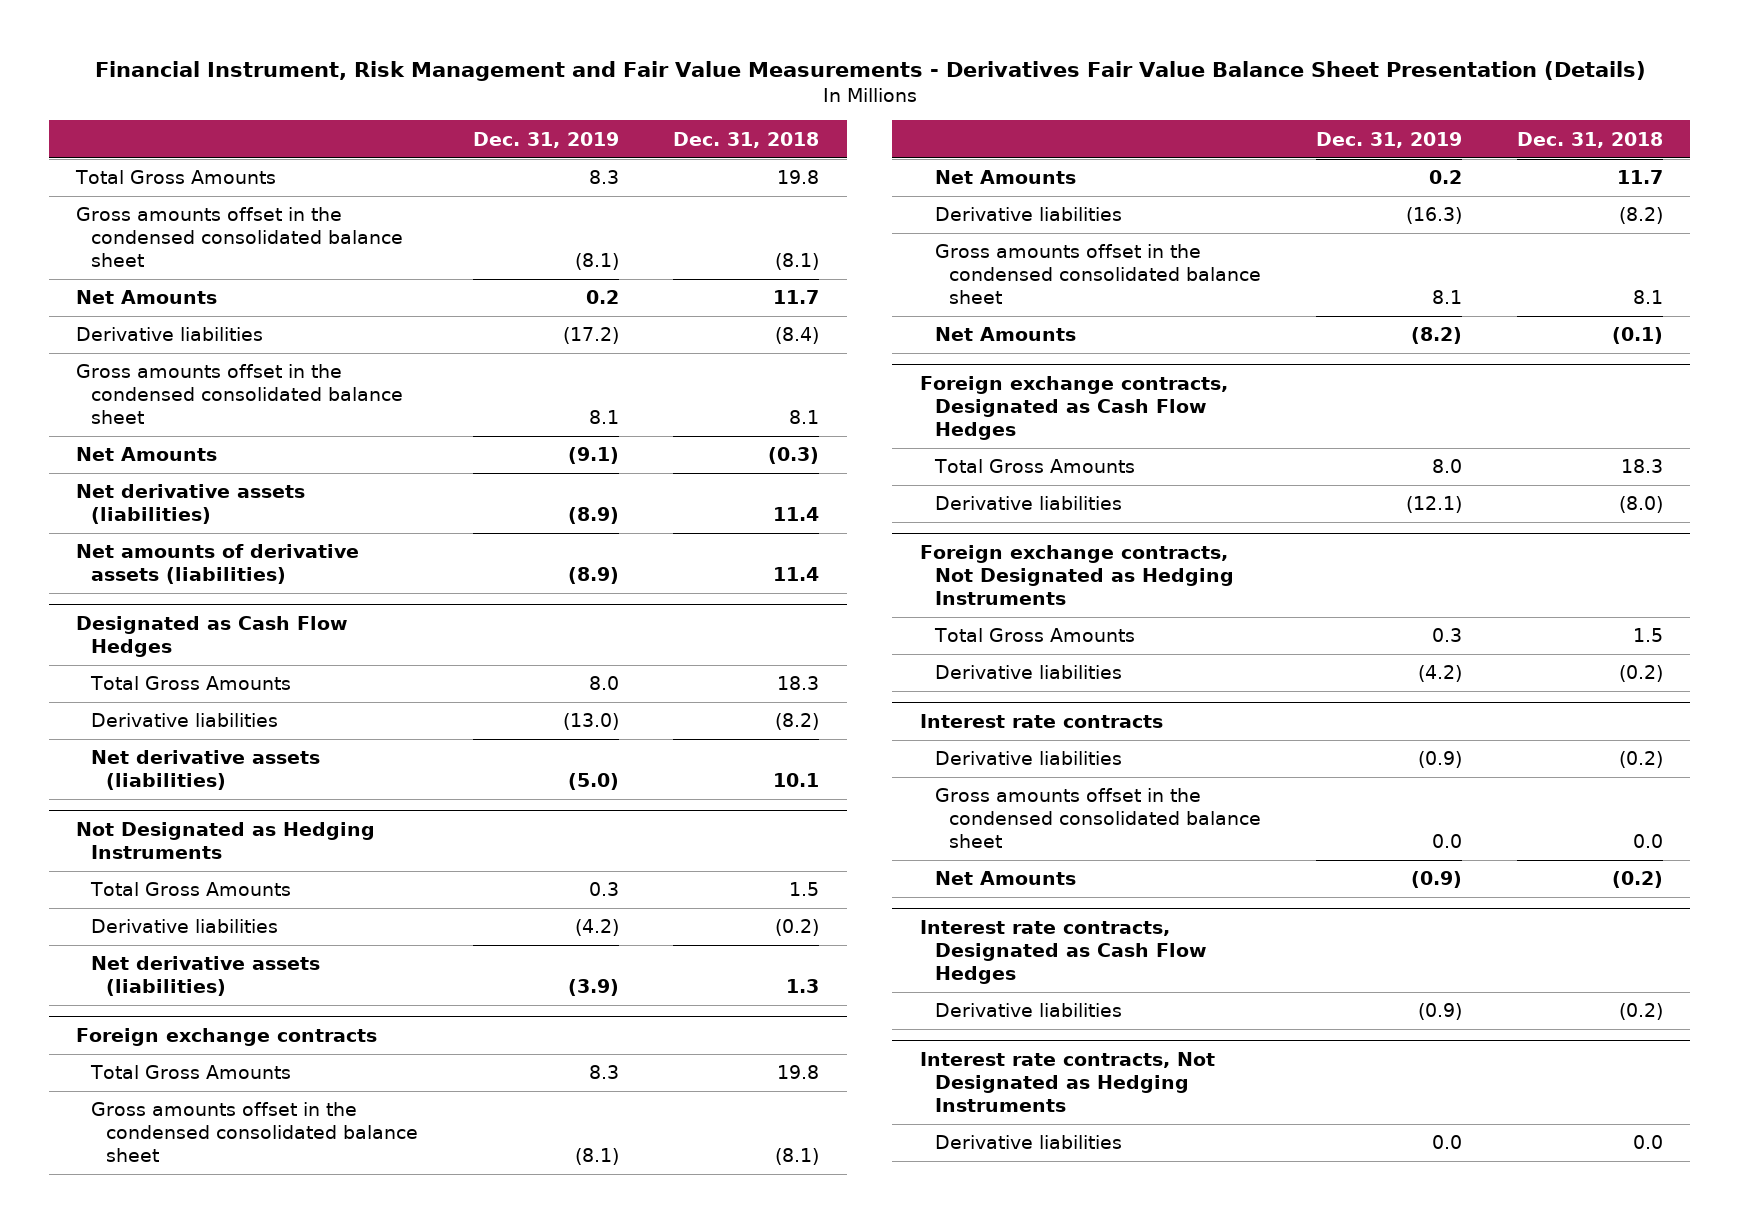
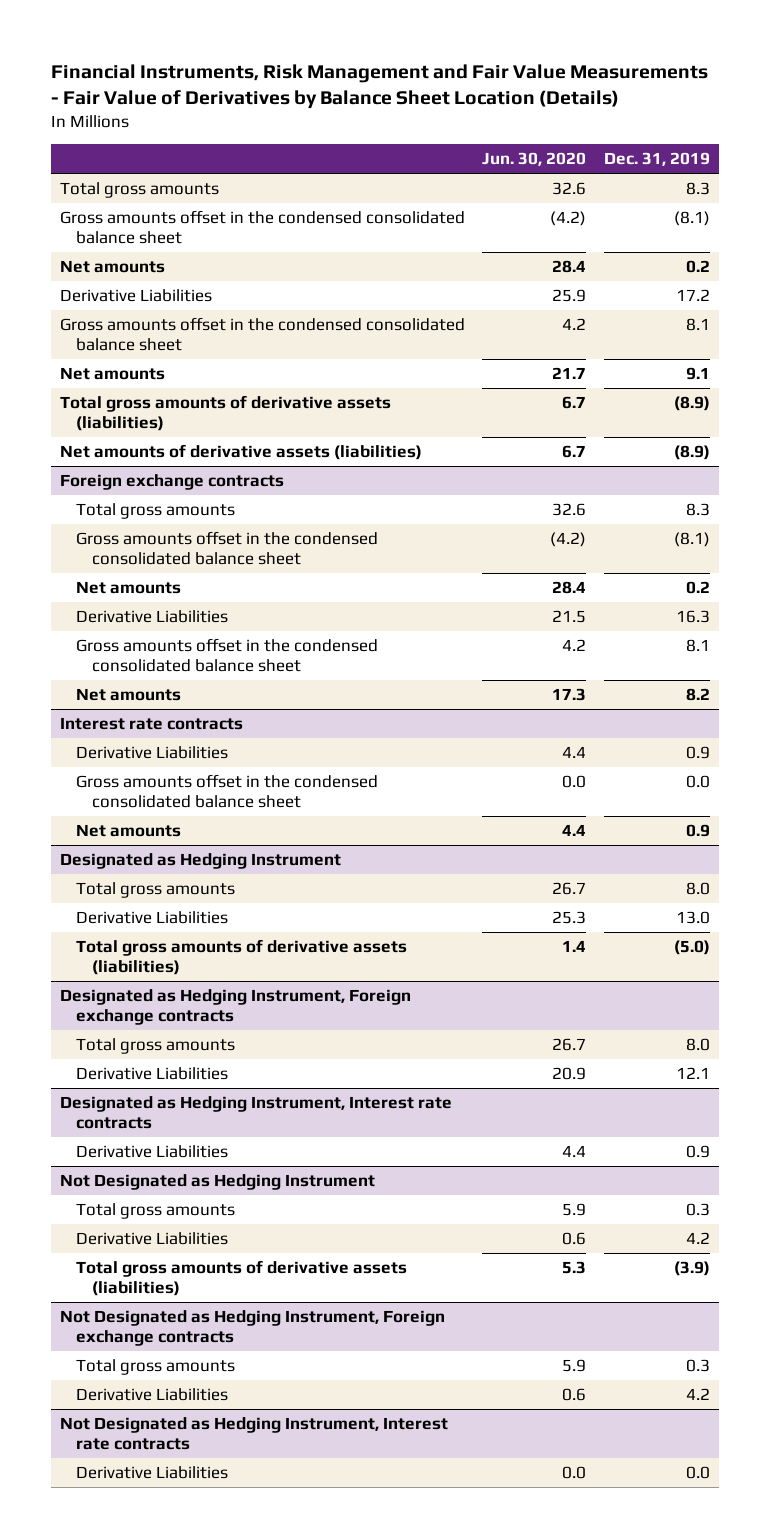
- Financial Instrument, Risk Management and Fair Value Measurements - Derivatives Fair Value Balance Sheet Presentation (Details)
+ Financial Instruments, Risk Management and Fair Value Measurements - Fair Value of Derivatives by Balance Sheet Location (Details)
- | Dec. 31, 2019 | Dec. 31, 2018
+ | Jun. 30, 2020 | Dec. 31, 2019
- Total Gross Amounts | 8.3 | 19.8
+ Total gross amounts | 32.6 | 8.3
- Net Amounts | 0.2 | 11.7
- Derivative liabilities | (17.2) | (8.4)
+ Net amounts | 28.4 | 0.2
+ Derivative Liabilities | 25.9 | 17.2
- Net Amounts | (9.1) | (0.3)
- Net derivative assets (liabilities) | (8.9) | 11.4
+ Net amounts | 21.7 | 9.1
+ Total gross amounts of derivative assets (liabilities) | 6.7 | (8.9)
- Designated as Cash Flow Hedges
- Total Gross Amounts | 8.0 | 18.3
- Derivative liabilities | (13.0) | (8.2)
- Net derivative assets (liabilities) | (5.0) | 10.1
- Not Designated as Hedging Instruments
- Total Gross Amounts | 0.3 | 1.5
- Derivative liabilities | (4.2) | (0.2)
- Net derivative assets (liabilities) | (3.9) | 1.3
@ Foreign exchange contracts
- Total Gross Amounts | 8.3 | 19.8
+ Total gross amounts | 32.6 | 8.3
- Net Amounts | 0.2 | 11.7
- Derivative liabilities | (16.3) | (8.2)
+ Net amounts | 28.4 | 0.2
+ Derivative Liabilities | 21.5 | 16.3
- Net Amounts | (8.2) | (0.1)
- Foreign exchange contracts, Designated as Cash Flow Hedges
- Total Gross Amounts | 8.0 | 18.3
- Derivative liabilities | (12.1) | (8.0)
- Foreign exchange contracts, Not Designated as Hedging Instruments
- Total Gross Amounts | 0.3 | 1.5
- Derivative liabilities | (4.2) | (0.2)
@ Foreign exchange contracts
+ Net amounts | 17.3 | 8.2
@ Interest rate contracts
- Derivative liabilities | (0.9) | (0.2)
+ Derivative Liabilities | 4.4 | 0.9
- Net Amounts | (0.9) | (0.2)
- Interest rate contracts, Designated as Cash Flow Hedges
- Derivative liabilities | (0.9) | (0.2)
- Interest rate contracts, Not Designated as Hedging Instruments
- Derivative liabilities | 0.0 | 0.0
@ Interest rate contracts
+ Net amounts | 4.4 | 0.9
+ Designated as Hedging Instrument
+ Total gross amounts | 26.7 | 8.0
+ Derivative Liabilities | 25.3 | 13.0
+ Total gross amounts of derivative assets (liabilities) | 1.4 | (5.0)
+ Designated as Hedging Instrument, Foreign exchange contracts
+ Total gross amounts | 26.7 | 8.0
+ Derivative Liabilities | 20.9 | 12.1
+ Designated as Hedging Instrument, Interest rate contracts
+ Derivative Liabilities | 4.4 | 0.9
+ Not Designated as Hedging Instrument
+ Total gross amounts | 5.9 | 0.3
+ Derivative Liabilities | 0.6 | 4.2
+ Total gross amounts of derivative assets (liabilities) | 5.3 | (3.9)
+ Not Designated as Hedging Instrument, Foreign exchange contracts
+ Total gross amounts | 5.9 | 0.3
+ Derivative Liabilities | 0.6 | 4.2
+ Not Designated as Hedging Instrument, Interest rate contracts
+ Derivative Liabilities | 0.0 | 0.0

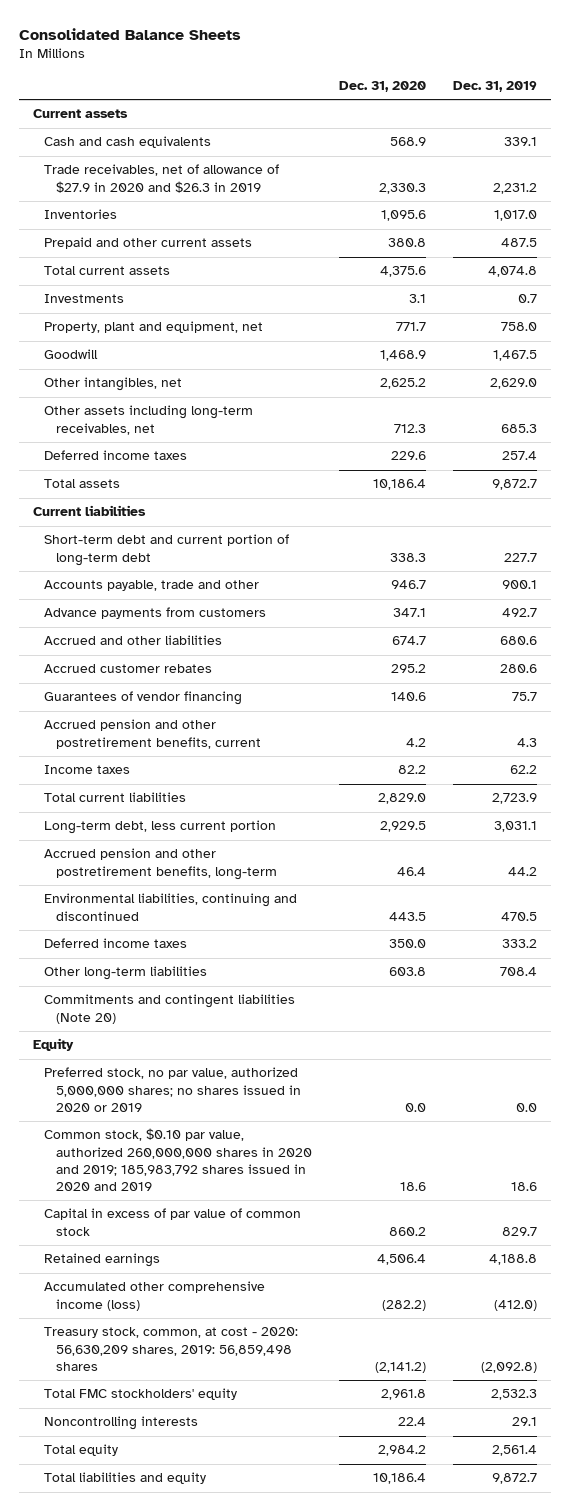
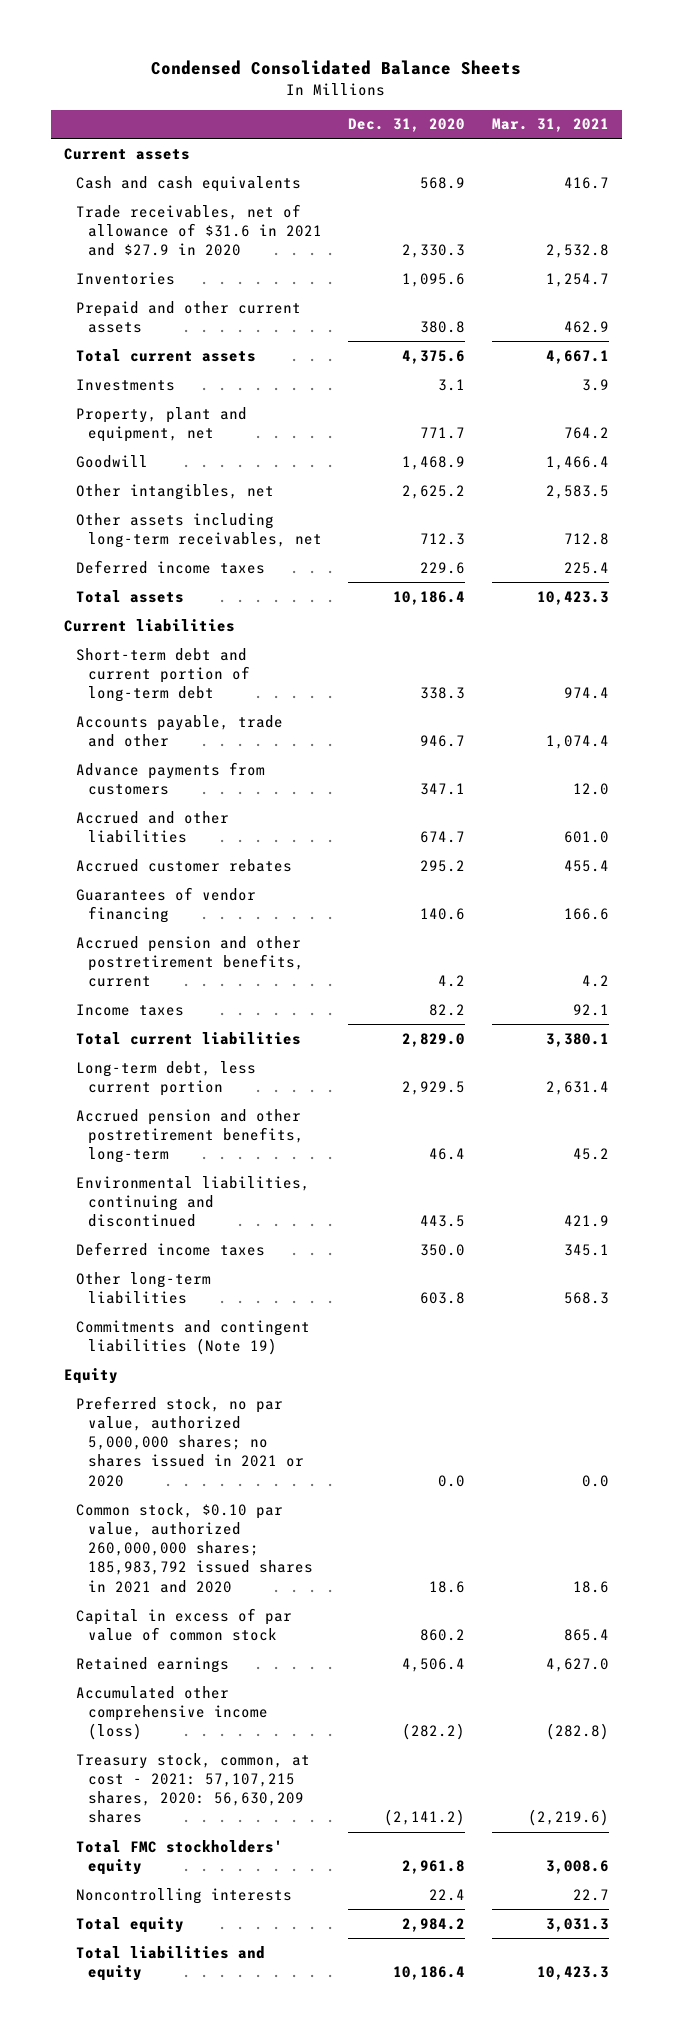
- Consolidated Balance Sheets
+ Condensed Consolidated Balance Sheets
- | Dec. 31, 2020 | Dec. 31, 2019
+ | Dec. 31, 2020 | Mar. 31, 2021
- Trade receivables, net of allowance of $27.9 in 2020 and $26.3 in 2019 | 2,330.3 | 2,231.2
+ Trade receivables, net of allowance of $31.6 in 2021 and $27.9 in 2020 | 2,330.3 | 2,532.8
- Commitments and contingent liabilities (Note 20)
+ Commitments and contingent liabilities (Note 19)
- Preferred stock, no par value, authorized 5,000,000 shares; no shares issued in 2020 or 2019 | 0.0 | 0.0
- Common stock, $0.10 par value, authorized 260,000,000 shares in 2020 and 2019; 185,983,792 shares issued in 2020 and 2019 | 18.6 | 18.6
+ Preferred stock, no par value, authorized 5,000,000 shares; no shares issued in 2021 or 2020 | 0.0 | 0.0
+ Common stock, $0.10 par value, authorized 260,000,000 shares; 185,983,792 issued shares in 2021 and 2020 | 18.6 | 18.6
- Treasury stock, common, at cost - 2020: 56,630,209 shares, 2019: 56,859,498 shares | (2,141.2) | (2,092.8)
+ Treasury stock, common, at cost - 2021: 57,107,215 shares, 2020: 56,630,209 shares | (2,141.2) | (2,219.6)

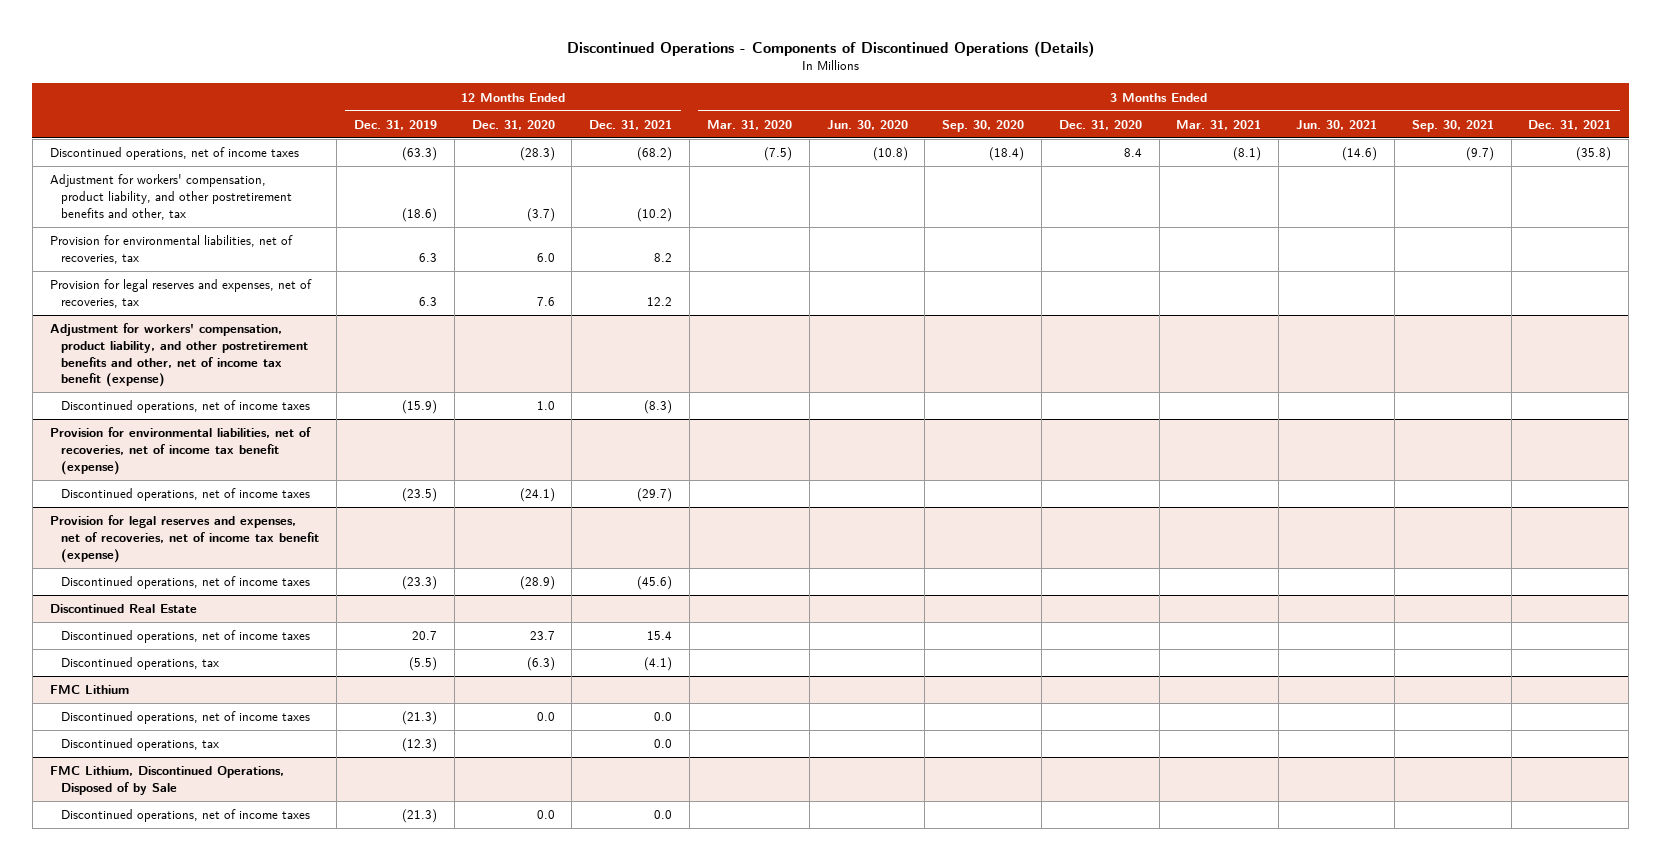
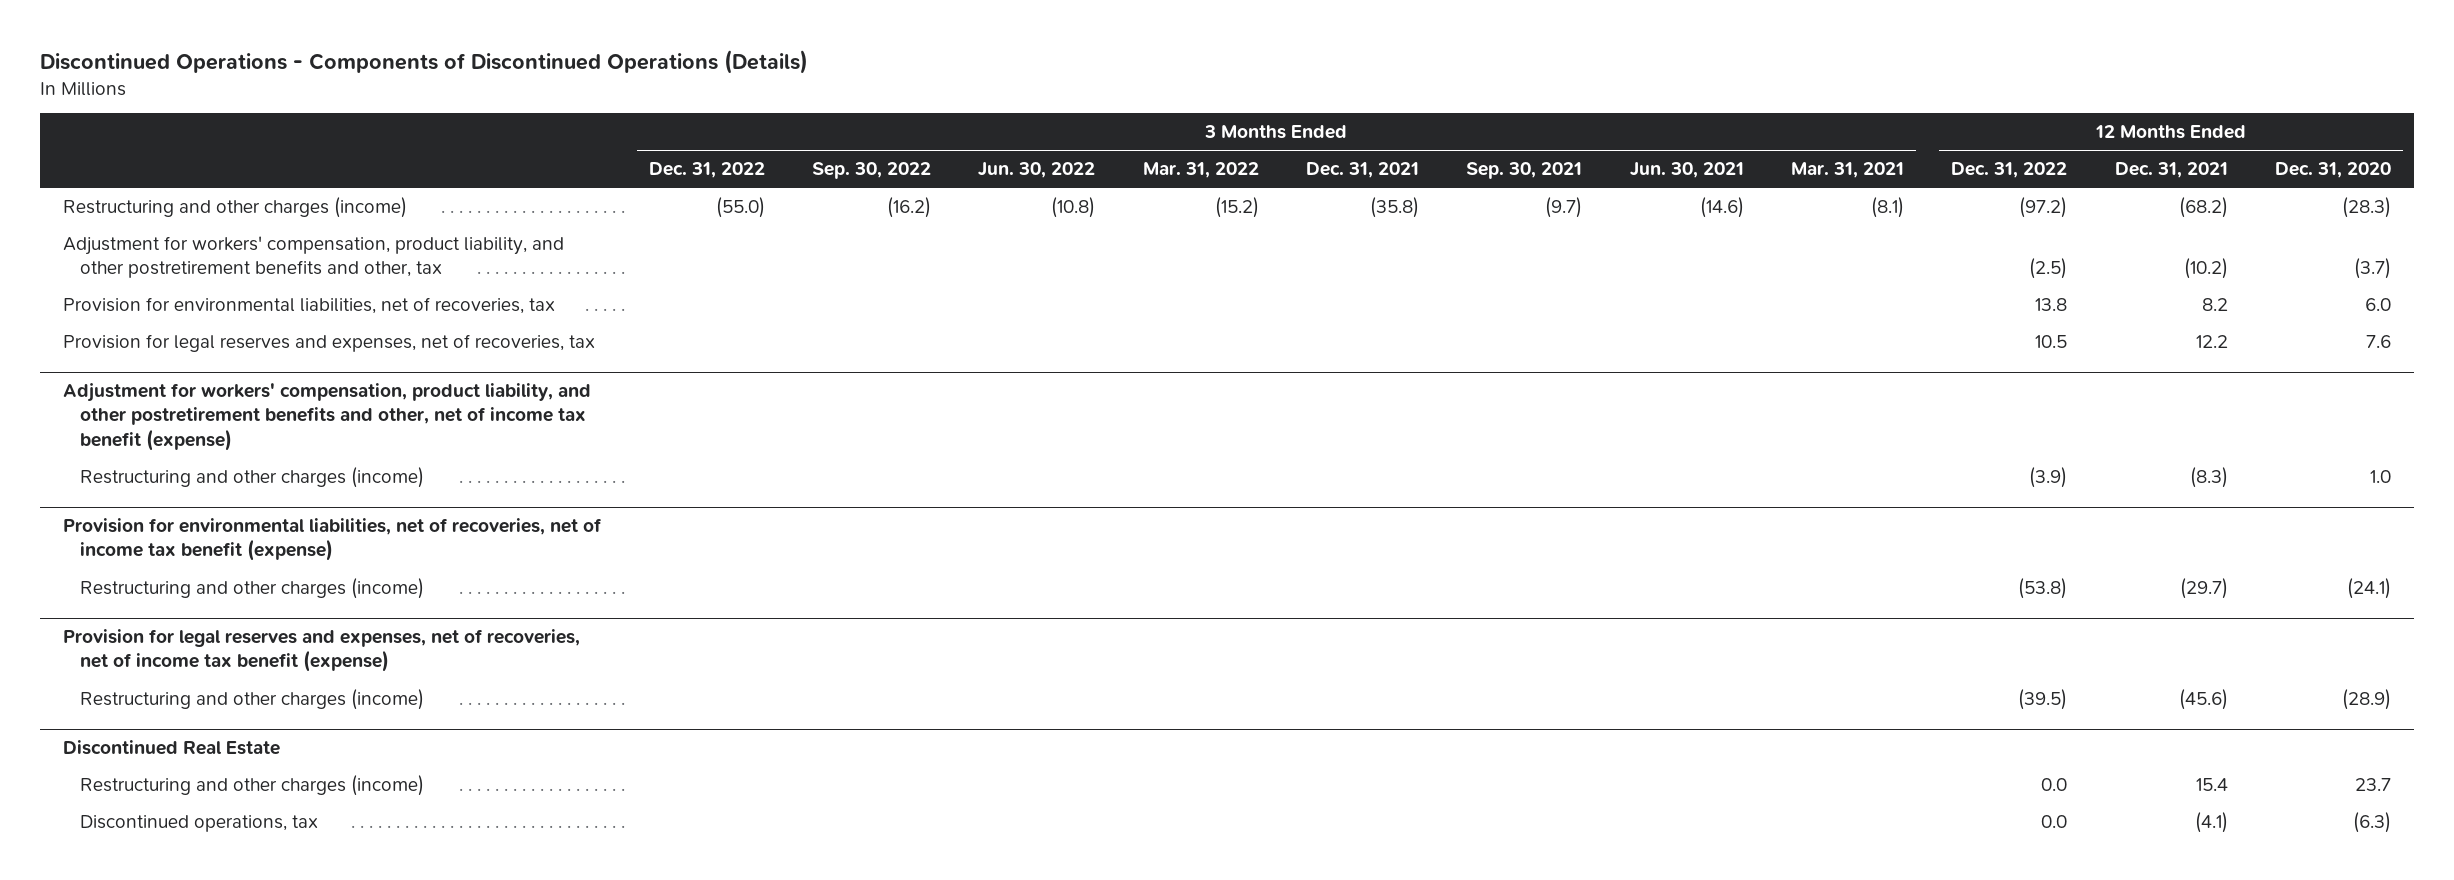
- | 12 Months Ended Dec. 31, 2019 | 12 Months Ended Dec. 31, 2020 | 12 Months Ended Dec. 31, 2021 | 3 Months Ended Mar. 31, 2020 | 3 Months Ended Jun. 30, 2020 | 3 Months Ended Sep. 30, 2020 | 3 Months Ended Dec. 31, 2020 | 3 Months Ended Mar. 31, 2021 | 3 Months Ended Jun. 30, 2021 | 3 Months Ended Sep. 30, 2021 | 3 Months Ended Dec. 31, 2021
+ | 3 Months Ended Dec. 31, 2022 | 3 Months Ended Sep. 30, 2022 | 3 Months Ended Jun. 30, 2022 | 3 Months Ended Mar. 31, 2022 | 3 Months Ended Dec. 31, 2021 | 3 Months Ended Sep. 30, 2021 | 3 Months Ended Jun. 30, 2021 | 3 Months Ended Mar. 31, 2021 | 12 Months Ended Dec. 31, 2022 | 12 Months Ended Dec. 31, 2021 | 12 Months Ended Dec. 31, 2020
- Discontinued operations, net of income taxes | (63.3) | (28.3) | (68.2) | (7.5) | (10.8) | (18.4) | 8.4 | (8.1) | (14.6) | (9.7) | (35.8)
+ Restructuring and other charges (income) | (55.0) | (16.2) | (10.8) | (15.2) | (35.8) | (9.7) | (14.6) | (8.1) | (97.2) | (68.2) | (28.3)
@ Adjustment for workers' compensation, product liability, and other postretirement benefits and other, net of income tax benefit (expense)
- Discontinued operations, net of income taxes | (15.9) | 1.0 | (8.3) | | | | | | | |
+ Restructuring and other charges (income) | | | | | | | | | (3.9) | (8.3) | 1.0
@ Provision for environmental liabilities, net of recoveries, net of income tax benefit (expense)
- Discontinued operations, net of income taxes | (23.5) | (24.1) | (29.7) | | | | | | | |
+ Restructuring and other charges (income) | | | | | | | | | (53.8) | (29.7) | (24.1)
@ Provision for legal reserves and expenses, net of recoveries, net of income tax benefit (expense)
- Discontinued operations, net of income taxes | (23.3) | (28.9) | (45.6) | | | | | | | |
+ Restructuring and other charges (income) | | | | | | | | | (39.5) | (45.6) | (28.9)
@ Discontinued Real Estate
- Discontinued operations, net of income taxes | 20.7 | 23.7 | 15.4 | | | | | | | |
+ Restructuring and other charges (income) | | | | | | | | | 0.0 | 15.4 | 23.7
- FMC Lithium
- Discontinued operations, net of income taxes | (21.3) | 0.0 | 0.0 | | | | | | | |
- Discontinued operations, tax | (12.3) | | 0.0 | | | | | | | |
- FMC Lithium, Discontinued Operations, Disposed of by Sale
- Discontinued operations, net of income taxes | (21.3) | 0.0 | 0.0 | | | | | | | |

